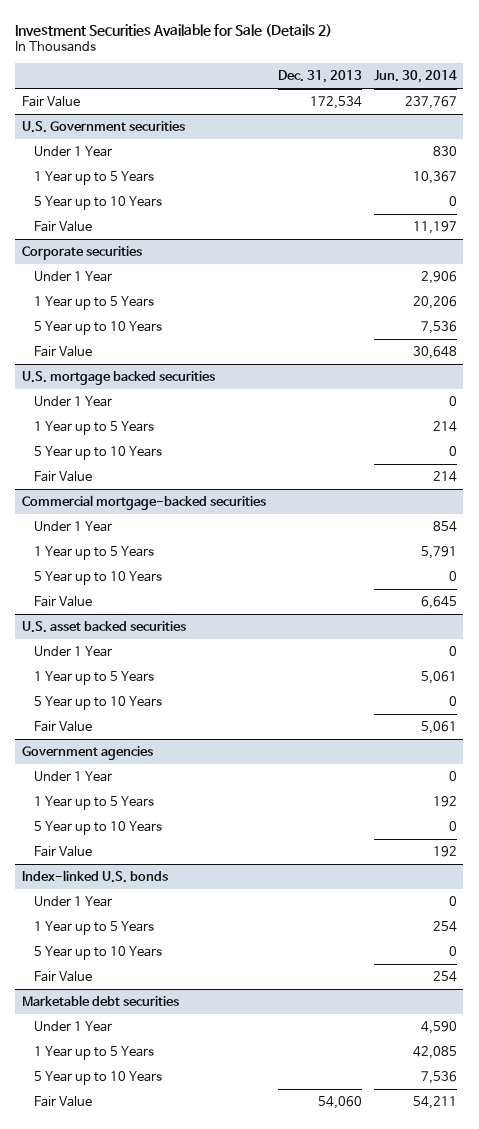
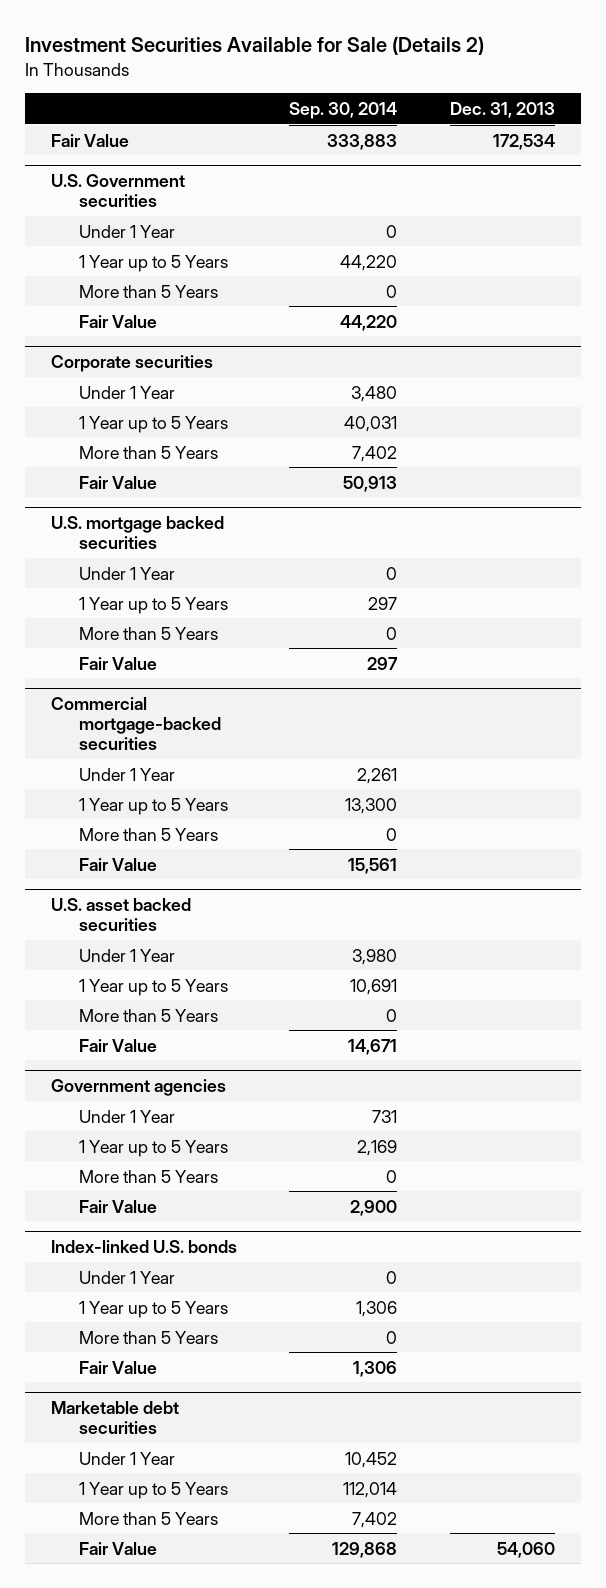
- | Dec. 31, 2013 | Jun. 30, 2014
+ | Sep. 30, 2014 | Dec. 31, 2013
@ U.S. Government securities
- 5 Year up to 10 Years | | 0
+ More than 5 Years | 0 |
@ Corporate securities
- 5 Year up to 10 Years | | 7,536
+ More than 5 Years | 7,402 |
@ U.S. mortgage backed securities
- 5 Year up to 10 Years | | 0
+ More than 5 Years | 0 |
@ Commercial mortgage-backed securities
- 5 Year up to 10 Years | | 0
+ More than 5 Years | 0 |
@ U.S. asset backed securities
- 5 Year up to 10 Years | | 0
+ More than 5 Years | 0 |
@ Government agencies
- 5 Year up to 10 Years | | 0
+ More than 5 Years | 0 |
@ Index-linked U.S. bonds
- 5 Year up to 10 Years | | 0
+ More than 5 Years | 0 |
@ Marketable debt securities
- 5 Year up to 10 Years | | 7,536
+ More than 5 Years | 7,402 |

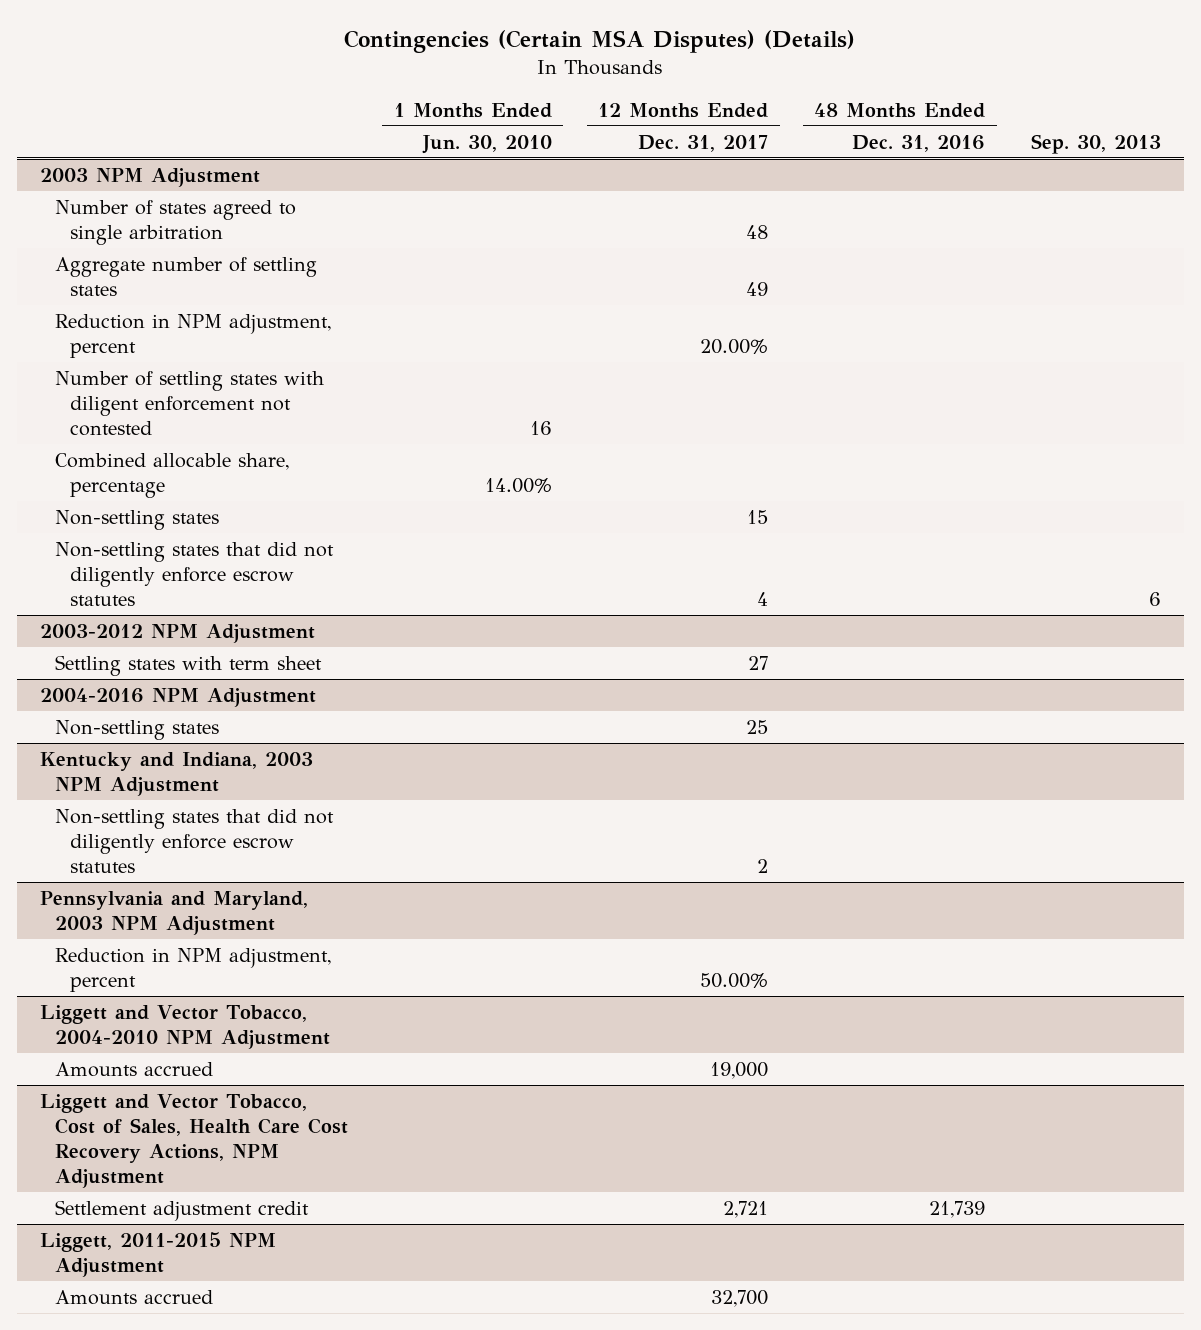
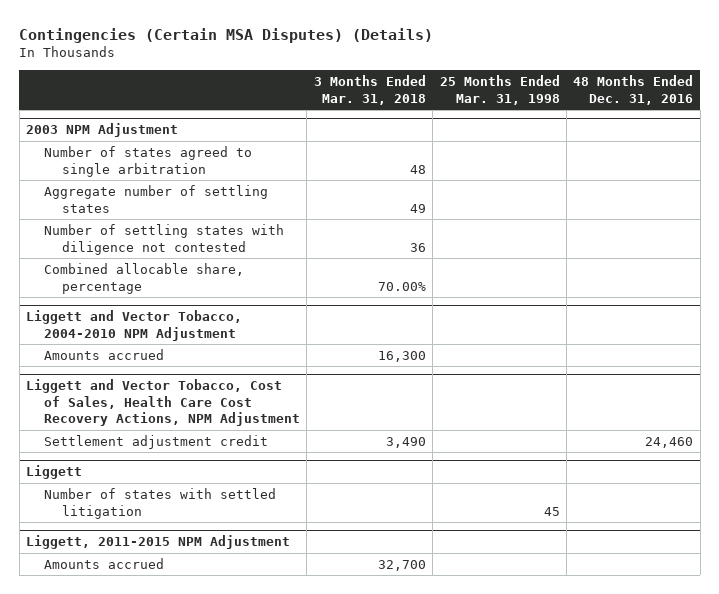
- | 1 Months Ended Jun. 30, 2010 | 12 Months Ended Dec. 31, 2017 | 48 Months Ended Dec. 31, 2016 | Sep. 30, 2013
+ | 3 Months Ended Mar. 31, 2018 | 25 Months Ended Mar. 31, 1998 | 48 Months Ended Dec. 31, 2016
@ 2003 NPM Adjustment
- Reduction in NPM adjustment, percent | | 20.00% | |
- Number of settling states with diligent enforcement not contested | 16 | | |
+ Number of settling states with diligence not contested | 36 | |
- Non-settling states | | 15 | |
- Non-settling states that did not diligently enforce escrow statutes | | 4 | | 6
- 2003-2012 NPM Adjustment
- Settling states with term sheet | | 27 | |
- 2004-2016 NPM Adjustment
- Non-settling states | | 25 | |
- Kentucky and Indiana, 2003 NPM Adjustment
- Non-settling states that did not diligently enforce escrow statutes | | 2 | |
- Pennsylvania and Maryland, 2003 NPM Adjustment
- Reduction in NPM adjustment, percent | | 50.00% | |
@ Liggett and Vector Tobacco, Cost of Sales, Health Care Cost Recovery Actions, NPM Adjustment
- Settlement adjustment credit | | 2,721 | 21,739 |
+ Settlement adjustment credit | 3,490 | | 24,460
+ Liggett
+ Number of states with settled litigation | | 45 |

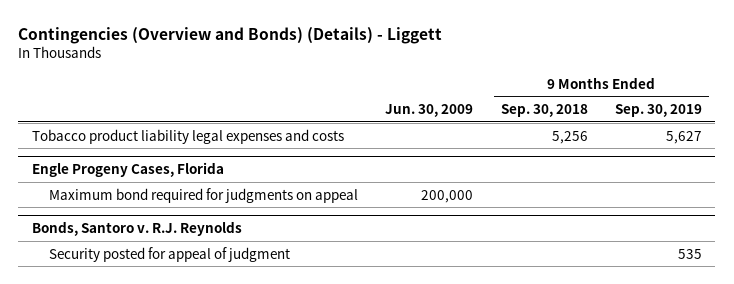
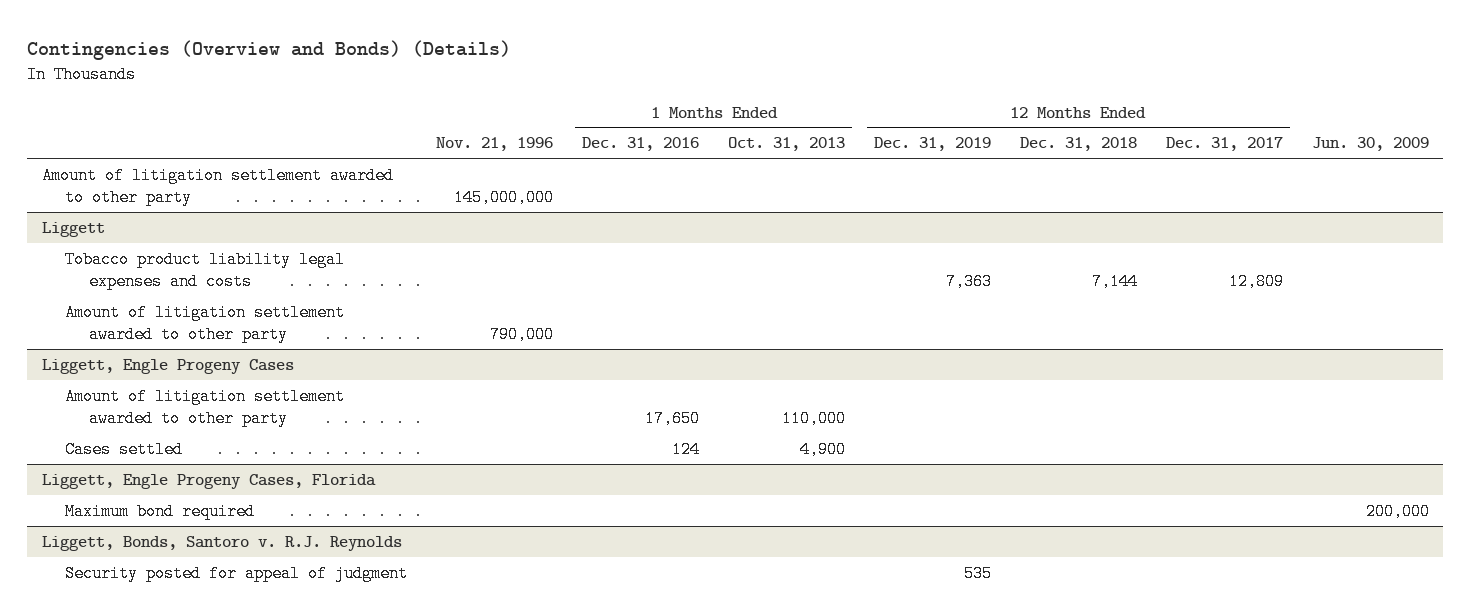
- Contingencies (Overview and Bonds) (Details) - Liggett
+ Contingencies (Overview and Bonds) (Details)
- | Jun. 30, 2009 | 9 Months Ended Sep. 30, 2018 | 9 Months Ended Sep. 30, 2019
+ | Nov. 21, 1996 | 1 Months Ended Dec. 31, 2016 | 1 Months Ended Oct. 31, 2013 | 12 Months Ended Dec. 31, 2019 | 12 Months Ended Dec. 31, 2018 | 12 Months Ended Dec. 31, 2017 | Jun. 30, 2009
- Tobacco product liability legal expenses and costs | | 5,256 | 5,627
- Engle Progeny Cases, Florida
- Maximum bond required for judgments on appeal | 200,000 | |
- Bonds, Santoro v. R.J. Reynolds
+ Amount of litigation settlement awarded to other party | 145,000,000 | | | | | |
+ Liggett
+ Tobacco product liability legal expenses and costs | | | | 7,363 | 7,144 | 12,809 |
+ Amount of litigation settlement awarded to other party | 790,000 | | | | | |
+ Liggett, Engle Progeny Cases
+ Amount of litigation settlement awarded to other party | | 17,650 | 110,000 | | | |
+ Cases settled | | 124 | 4,900 | | | |
+ Liggett, Engle Progeny Cases, Florida
+ Maximum bond required | | | | | | | 200,000
+ Liggett, Bonds, Santoro v. R.J. Reynolds

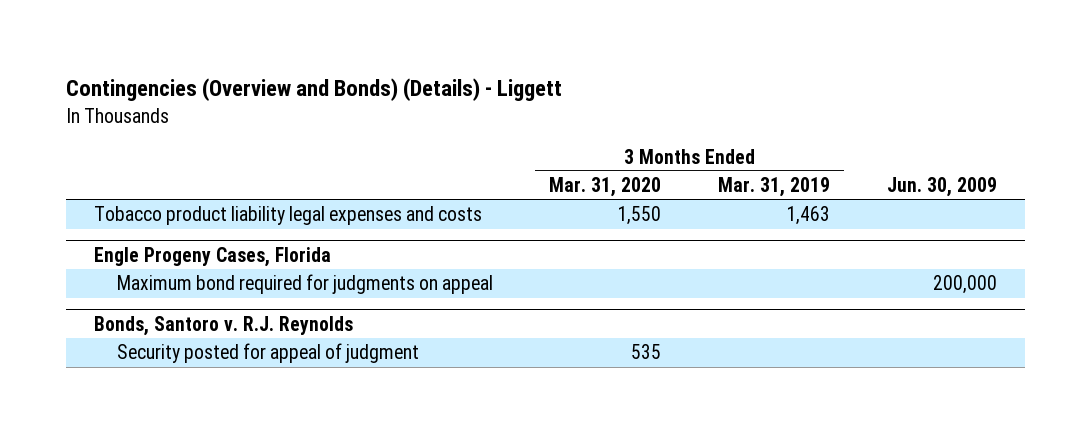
- Contingencies (Overview and Bonds) (Details)
+ Contingencies (Overview and Bonds) (Details) - Liggett
- | Nov. 21, 1996 | 1 Months Ended Dec. 31, 2016 | 1 Months Ended Oct. 31, 2013 | 12 Months Ended Dec. 31, 2019 | 12 Months Ended Dec. 31, 2018 | 12 Months Ended Dec. 31, 2017 | Jun. 30, 2009
+ | 3 Months Ended Mar. 31, 2020 | 3 Months Ended Mar. 31, 2019 | Jun. 30, 2009
- Amount of litigation settlement awarded to other party | 145,000,000 | | | | | |
- Liggett
- Tobacco product liability legal expenses and costs | | | | 7,363 | 7,144 | 12,809 |
- Amount of litigation settlement awarded to other party | 790,000 | | | | | |
- Liggett, Engle Progeny Cases
- Amount of litigation settlement awarded to other party | | 17,650 | 110,000 | | | |
- Cases settled | | 124 | 4,900 | | | |
- Liggett, Engle Progeny Cases, Florida
- Maximum bond required | | | | | | | 200,000
- Liggett, Bonds, Santoro v. R.J. Reynolds
+ Tobacco product liability legal expenses and costs | 1,550 | 1,463 |
+ Engle Progeny Cases, Florida
+ Maximum bond required for judgments on appeal | | | 200,000
+ Bonds, Santoro v. R.J. Reynolds

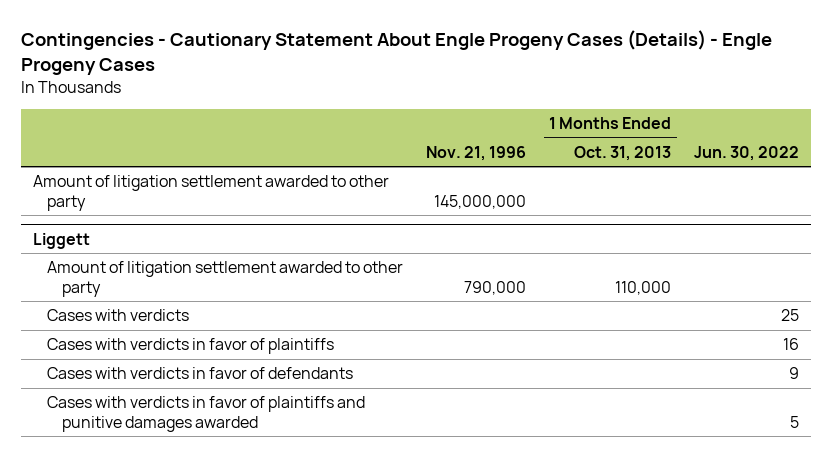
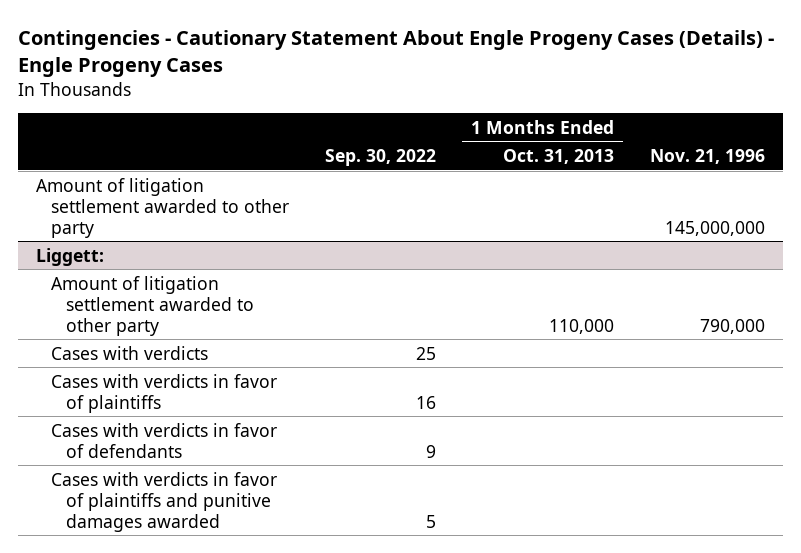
- | Nov. 21, 1996 | 1 Months Ended Oct. 31, 2013 | Jun. 30, 2022
+ | Sep. 30, 2022 | 1 Months Ended Oct. 31, 2013 | Nov. 21, 1996
- Liggett
+ Liggett:

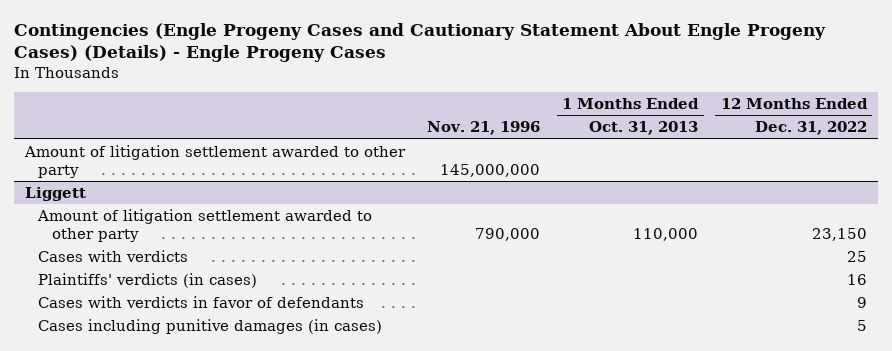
- Contingencies - Cautionary Statement About Engle Progeny Cases (Details) - Engle Progeny Cases
+ Contingencies (Engle Progeny Cases and Cautionary Statement About Engle Progeny Cases) (Details) - Engle Progeny Cases
- | Sep. 30, 2022 | 1 Months Ended Oct. 31, 2013 | Nov. 21, 1996
+ | Nov. 21, 1996 | 1 Months Ended Oct. 31, 2013 | 12 Months Ended Dec. 31, 2022
- Liggett:
+ Liggett
- Cases with verdicts in favor of plaintiffs | 16 | |
+ Plaintiffs' verdicts (in cases) | | | 16
- Cases with verdicts in favor of plaintiffs and punitive damages awarded | 5 | |
+ Cases including punitive damages (in cases) | | | 5

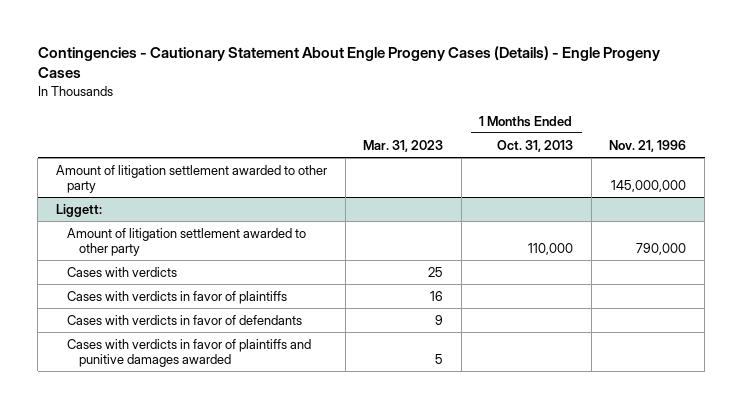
- Contingencies (Engle Progeny Cases and Cautionary Statement About Engle Progeny Cases) (Details) - Engle Progeny Cases
+ Contingencies - Cautionary Statement About Engle Progeny Cases (Details) - Engle Progeny Cases
- | Nov. 21, 1996 | 1 Months Ended Oct. 31, 2013 | 12 Months Ended Dec. 31, 2022
+ | Mar. 31, 2023 | 1 Months Ended Oct. 31, 2013 | Nov. 21, 1996
- Liggett
+ Liggett:
- Plaintiffs' verdicts (in cases) | | | 16
+ Cases with verdicts in favor of plaintiffs | 16 | |
- Cases including punitive damages (in cases) | | | 5
+ Cases with verdicts in favor of plaintiffs and punitive damages awarded | 5 | |

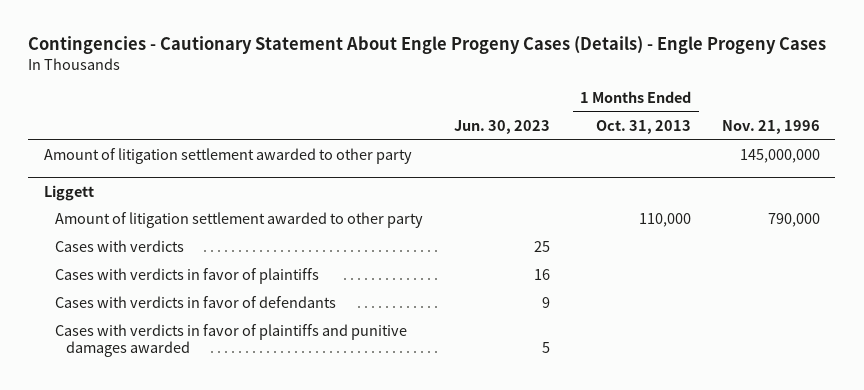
- | Mar. 31, 2023 | 1 Months Ended Oct. 31, 2013 | Nov. 21, 1996
+ | Jun. 30, 2023 | 1 Months Ended Oct. 31, 2013 | Nov. 21, 1996
- Liggett:
+ Liggett

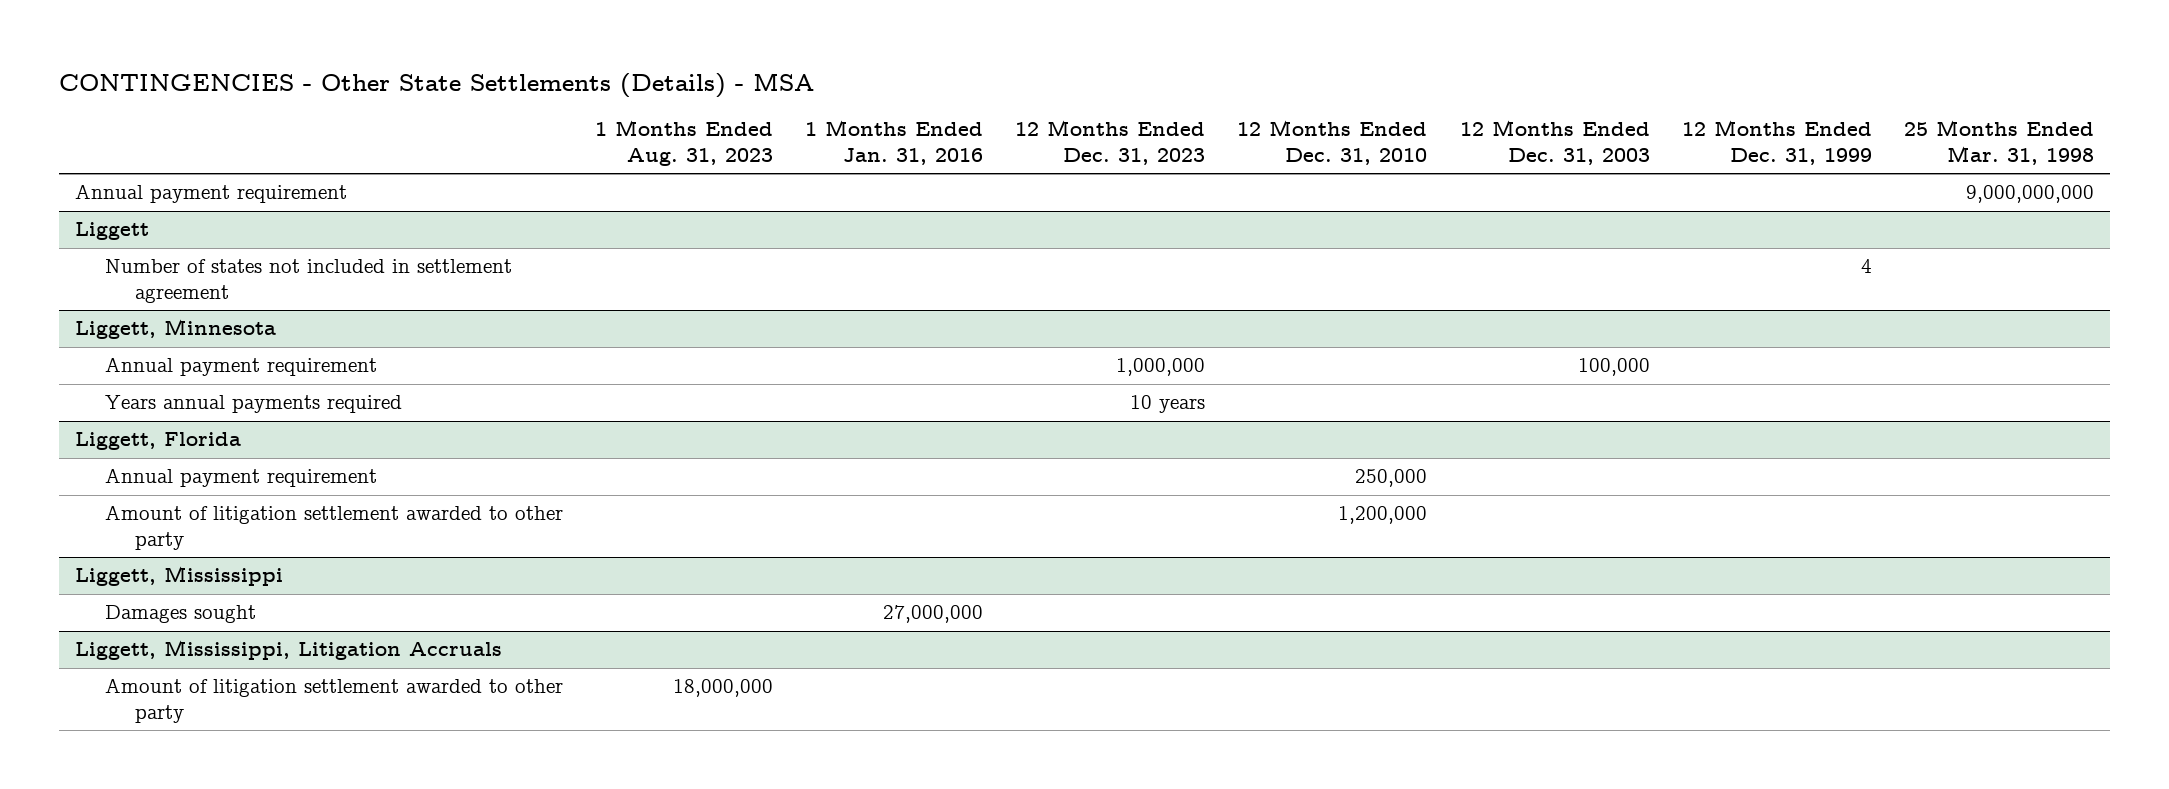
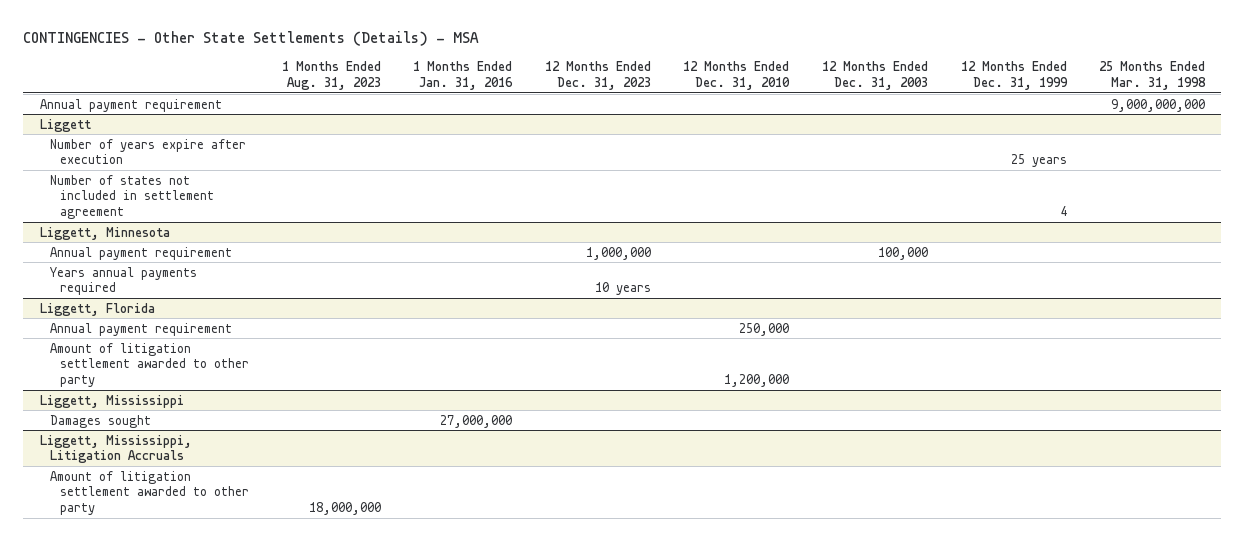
@ Liggett
+ Number of years expire after execution | | | | | | 25 years |

